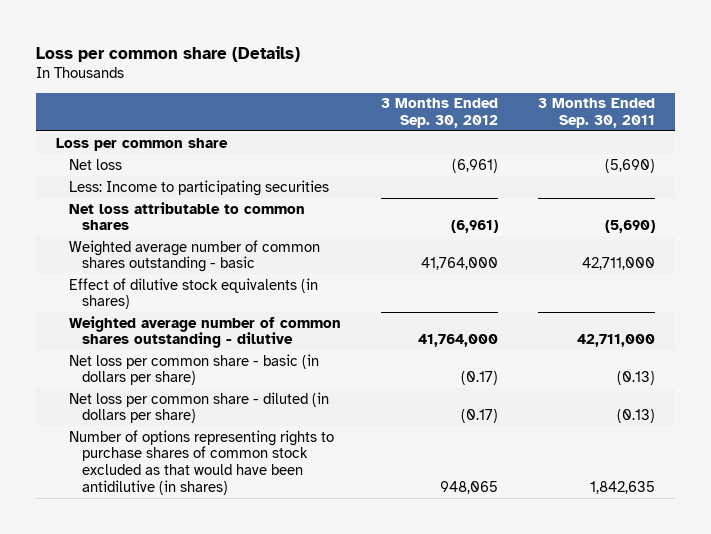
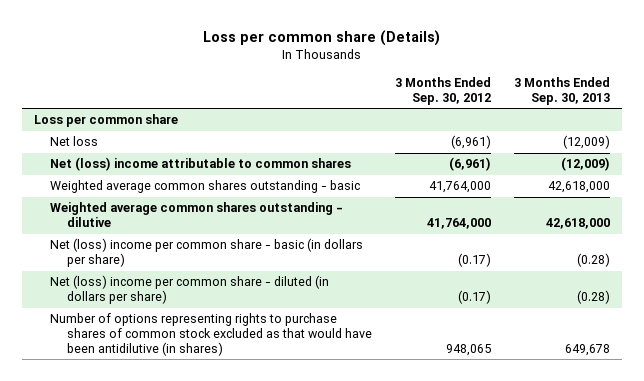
- | 3 Months Ended Sep. 30, 2012 | 3 Months Ended Sep. 30, 2011
+ | 3 Months Ended Sep. 30, 2012 | 3 Months Ended Sep. 30, 2013
- Less: Income to participating securities
- Net loss attributable to common shares | (6,961) | (5,690)
- Weighted average number of common shares outstanding - basic | 41,764,000 | 42,711,000
- Effect of dilutive stock equivalents (in shares)
- Weighted average number of common shares outstanding - dilutive | 41,764,000 | 42,711,000
- Net loss per common share - basic (in dollars per share) | (0.17) | (0.13)
- Net loss per common share - diluted (in dollars per share) | (0.17) | (0.13)
+ Net (loss) income attributable to common shares | (6,961) | (12,009)
+ Weighted average common shares outstanding - basic | 41,764,000 | 42,618,000
+ Weighted average common shares outstanding - dilutive | 41,764,000 | 42,618,000
+ Net (loss) income per common share - basic (in dollars per share) | (0.17) | (0.28)
+ Net (loss) income per common share - diluted (in dollars per share) | (0.17) | (0.28)

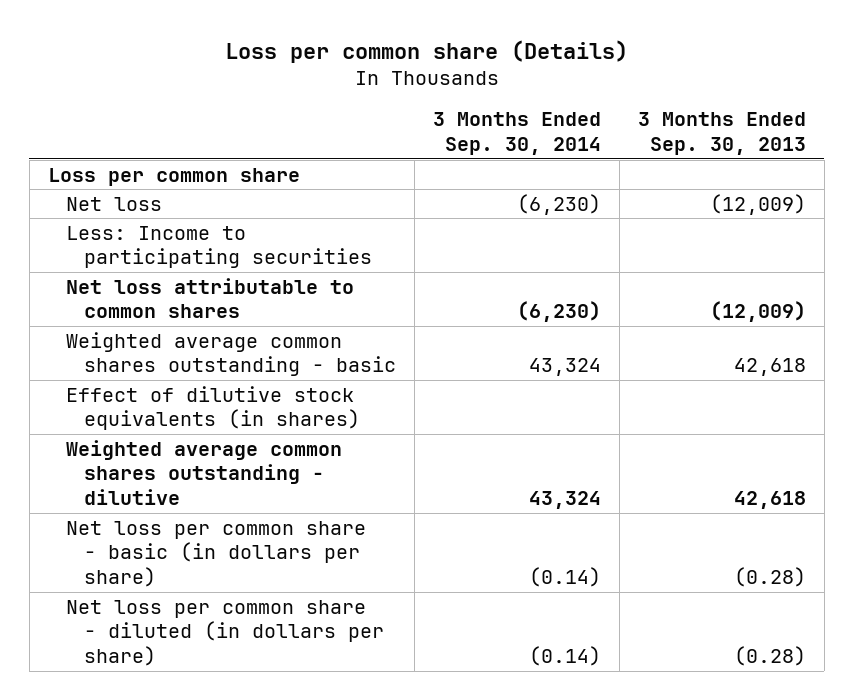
- | 3 Months Ended Sep. 30, 2012 | 3 Months Ended Sep. 30, 2013
+ | 3 Months Ended Sep. 30, 2014 | 3 Months Ended Sep. 30, 2013
- Net (loss) income attributable to common shares | (6,961) | (12,009)
- Weighted average common shares outstanding - basic | 41,764,000 | 42,618,000
- Weighted average common shares outstanding - dilutive | 41,764,000 | 42,618,000
- Net (loss) income per common share - basic (in dollars per share) | (0.17) | (0.28)
- Net (loss) income per common share - diluted (in dollars per share) | (0.17) | (0.28)
- Number of options representing rights to purchase shares of common stock excluded as that would have been antidilutive (in shares) | 948,065 | 649,678
+ Less: Income to participating securities
+ Net loss attributable to common shares | (6,230) | (12,009)
+ Weighted average common shares outstanding - basic | 43,324 | 42,618
+ Effect of dilutive stock equivalents (in shares)
+ Weighted average common shares outstanding - dilutive | 43,324 | 42,618
+ Net loss per common share - basic (in dollars per share) | (0.14) | (0.28)
+ Net loss per common share - diluted (in dollars per share) | (0.14) | (0.28)

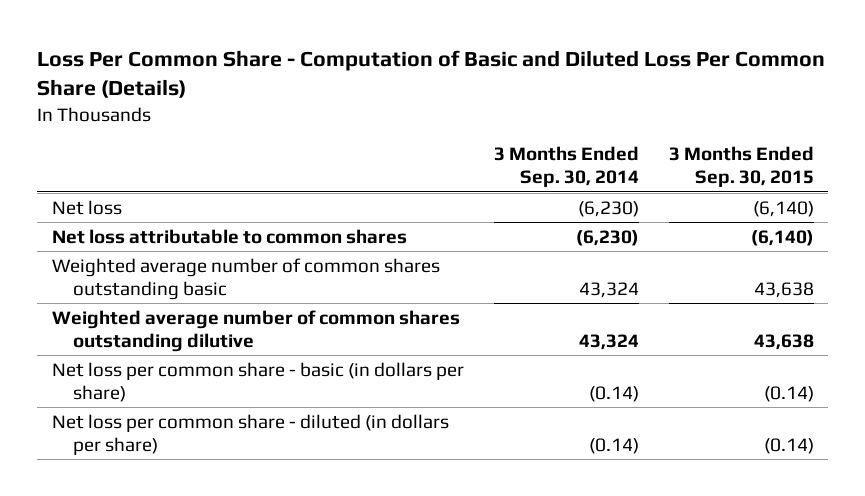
- Loss per common share (Details)
+ Loss Per Common Share - Computation of Basic and Diluted Loss Per Common Share (Details)
- | 3 Months Ended Sep. 30, 2014 | 3 Months Ended Sep. 30, 2013
+ | 3 Months Ended Sep. 30, 2014 | 3 Months Ended Sep. 30, 2015
- Loss per common share
- Less: Income to participating securities
- Weighted average common shares outstanding - basic | 43,324 | 42,618
- Effect of dilutive stock equivalents (in shares)
- Weighted average common shares outstanding - dilutive | 43,324 | 42,618
+ Weighted average number of common shares outstanding basic | 43,324 | 43,638
+ Weighted average number of common shares outstanding dilutive | 43,324 | 43,638

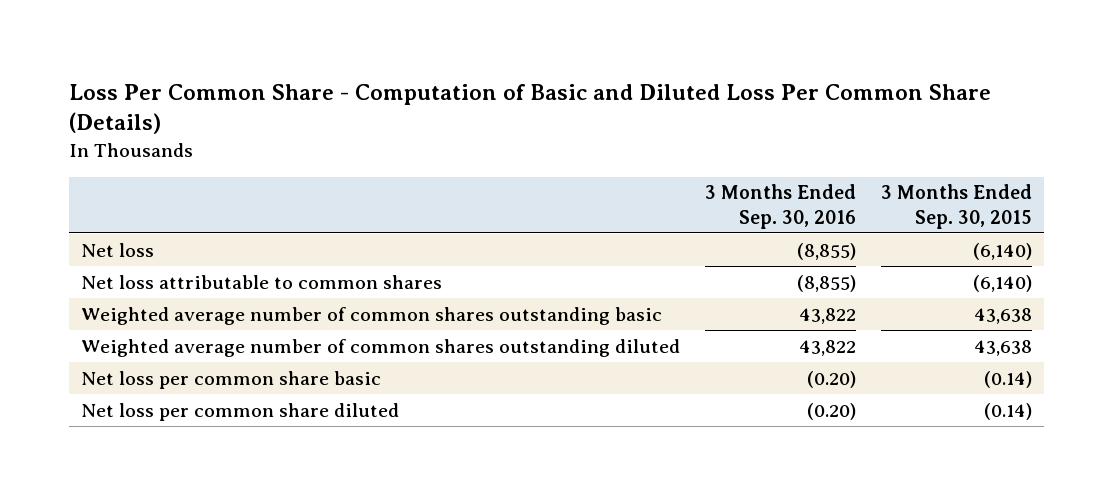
- | 3 Months Ended Sep. 30, 2014 | 3 Months Ended Sep. 30, 2015
+ | 3 Months Ended Sep. 30, 2016 | 3 Months Ended Sep. 30, 2015
- Weighted average number of common shares outstanding dilutive | 43,324 | 43,638
- Net loss per common share - basic (in dollars per share) | (0.14) | (0.14)
- Net loss per common share - diluted (in dollars per share) | (0.14) | (0.14)
+ Weighted average number of common shares outstanding diluted | 43,822 | 43,638
+ Net loss per common share basic | (0.20) | (0.14)
+ Net loss per common share diluted | (0.20) | (0.14)

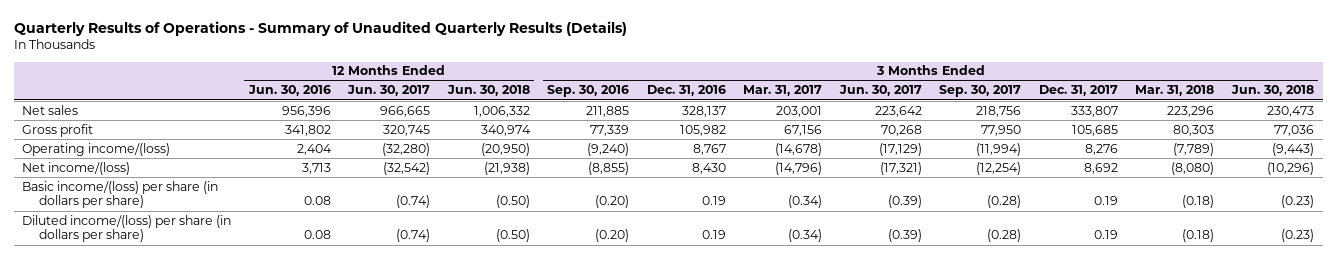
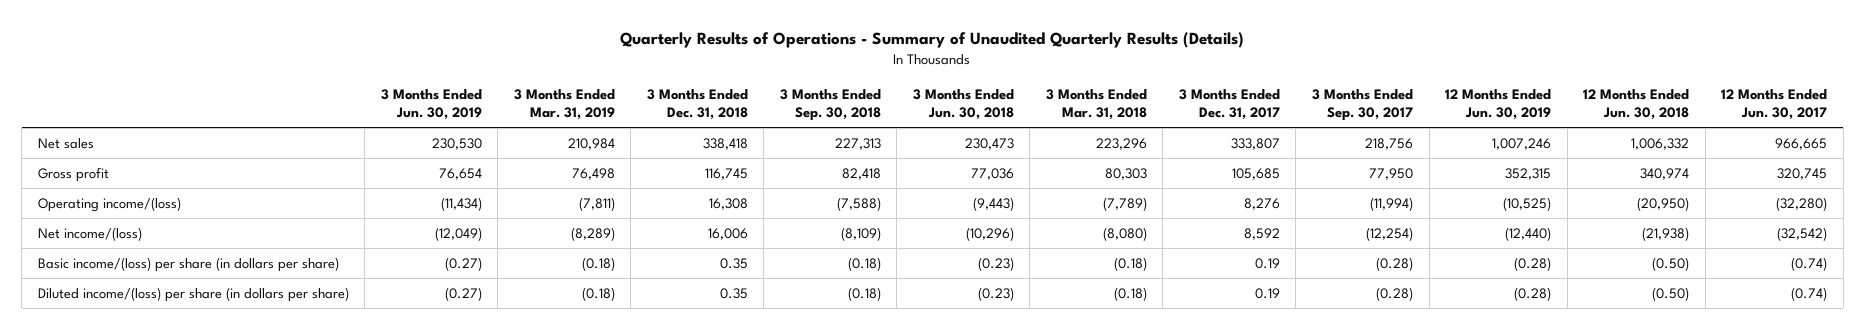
- | 12 Months Ended Jun. 30, 2016 | 12 Months Ended Jun. 30, 2017 | 12 Months Ended Jun. 30, 2018 | 3 Months Ended Sep. 30, 2016 | 3 Months Ended Dec. 31, 2016 | 3 Months Ended Mar. 31, 2017 | 3 Months Ended Jun. 30, 2017 | 3 Months Ended Sep. 30, 2017 | 3 Months Ended Dec. 31, 2017 | 3 Months Ended Mar. 31, 2018 | 3 Months Ended Jun. 30, 2018
+ | 3 Months Ended Jun. 30, 2019 | 3 Months Ended Mar. 31, 2019 | 3 Months Ended Dec. 31, 2018 | 3 Months Ended Sep. 30, 2018 | 3 Months Ended Jun. 30, 2018 | 3 Months Ended Mar. 31, 2018 | 3 Months Ended Dec. 31, 2017 | 3 Months Ended Sep. 30, 2017 | 12 Months Ended Jun. 30, 2019 | 12 Months Ended Jun. 30, 2018 | 12 Months Ended Jun. 30, 2017
- Net income/(loss) | 3,713 | (32,542) | (21,938) | (8,855) | 8,430 | (14,796) | (17,321) | (12,254) | 8,692 | (8,080) | (10,296)
+ Net income/(loss) | (12,049) | (8,289) | 16,006 | (8,109) | (10,296) | (8,080) | 8,592 | (12,254) | (12,440) | (21,938) | (32,542)

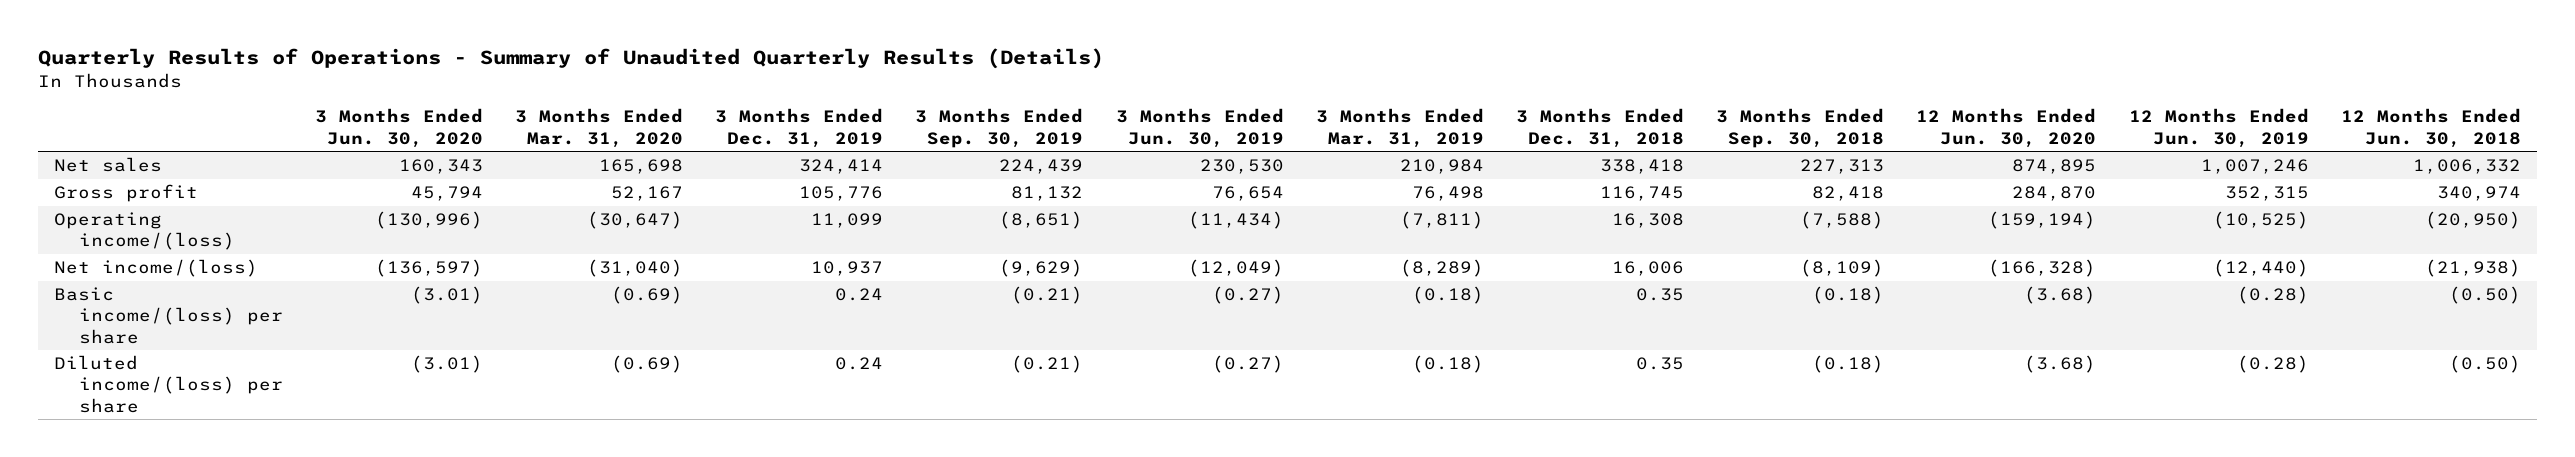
- | 3 Months Ended Jun. 30, 2019 | 3 Months Ended Mar. 31, 2019 | 3 Months Ended Dec. 31, 2018 | 3 Months Ended Sep. 30, 2018 | 3 Months Ended Jun. 30, 2018 | 3 Months Ended Mar. 31, 2018 | 3 Months Ended Dec. 31, 2017 | 3 Months Ended Sep. 30, 2017 | 12 Months Ended Jun. 30, 2019 | 12 Months Ended Jun. 30, 2018 | 12 Months Ended Jun. 30, 2017
+ | 3 Months Ended Jun. 30, 2020 | 3 Months Ended Mar. 31, 2020 | 3 Months Ended Dec. 31, 2019 | 3 Months Ended Sep. 30, 2019 | 3 Months Ended Jun. 30, 2019 | 3 Months Ended Mar. 31, 2019 | 3 Months Ended Dec. 31, 2018 | 3 Months Ended Sep. 30, 2018 | 12 Months Ended Jun. 30, 2020 | 12 Months Ended Jun. 30, 2019 | 12 Months Ended Jun. 30, 2018
- Basic income/(loss) per share (in dollars per share) | (0.27) | (0.18) | 0.35 | (0.18) | (0.23) | (0.18) | 0.19 | (0.28) | (0.28) | (0.50) | (0.74)
- Diluted income/(loss) per share (in dollars per share) | (0.27) | (0.18) | 0.35 | (0.18) | (0.23) | (0.18) | 0.19 | (0.28) | (0.28) | (0.50) | (0.74)
+ Basic income/(loss) per share | (3.01) | (0.69) | 0.24 | (0.21) | (0.27) | (0.18) | 0.35 | (0.18) | (3.68) | (0.28) | (0.50)
+ Diluted income/(loss) per share | (3.01) | (0.69) | 0.24 | (0.21) | (0.27) | (0.18) | 0.35 | (0.18) | (3.68) | (0.28) | (0.50)

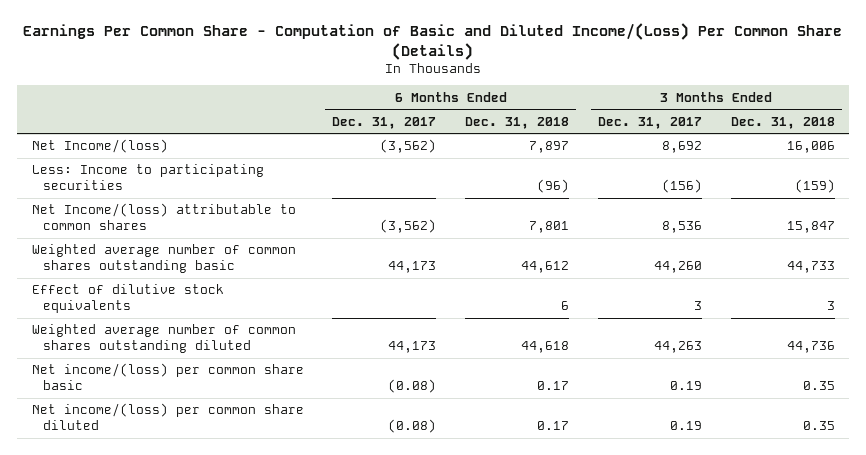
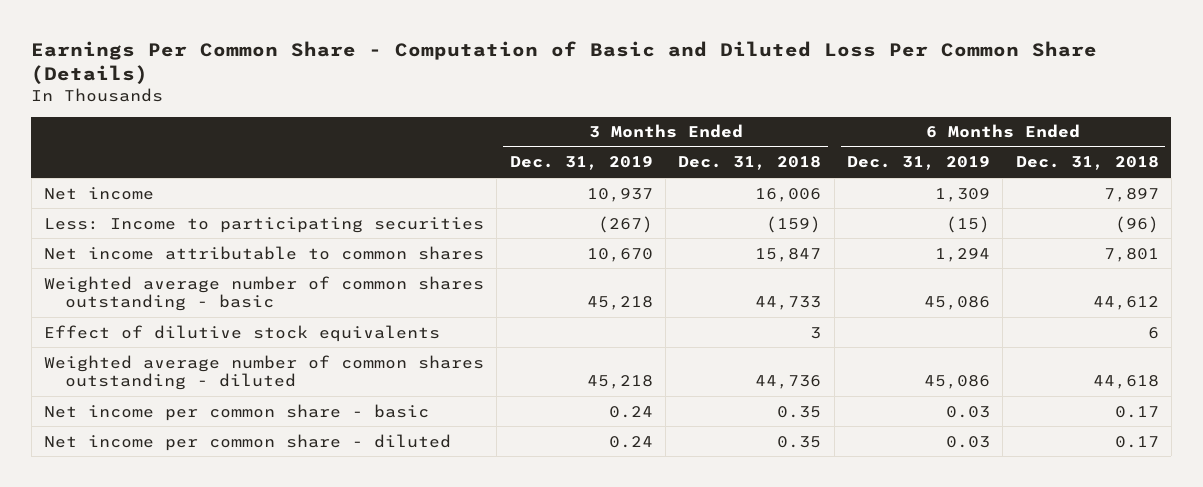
- Earnings Per Common Share - Computation of Basic and Diluted Income/(Loss) Per Common Share (Details)
+ Earnings Per Common Share - Computation of Basic and Diluted Loss Per Common Share (Details)
- | 6 Months Ended Dec. 31, 2017 | 6 Months Ended Dec. 31, 2018 | 3 Months Ended Dec. 31, 2017 | 3 Months Ended Dec. 31, 2018
+ | 3 Months Ended Dec. 31, 2019 | 3 Months Ended Dec. 31, 2018 | 6 Months Ended Dec. 31, 2019 | 6 Months Ended Dec. 31, 2018
- Net Income/(loss) | (3,562) | 7,897 | 8,692 | 16,006
+ Net income | 10,937 | 16,006 | 1,309 | 7,897
- Net Income/(loss) attributable to common shares | (3,562) | 7,801 | 8,536 | 15,847
- Weighted average number of common shares outstanding basic | 44,173 | 44,612 | 44,260 | 44,733
+ Net income attributable to common shares | 10,670 | 15,847 | 1,294 | 7,801
+ Weighted average number of common shares outstanding - basic | 45,218 | 44,733 | 45,086 | 44,612
- Weighted average number of common shares outstanding diluted | 44,173 | 44,618 | 44,263 | 44,736
- Net income/(loss) per common share basic | (0.08) | 0.17 | 0.19 | 0.35
- Net income/(loss) per common share diluted | (0.08) | 0.17 | 0.19 | 0.35
+ Weighted average number of common shares outstanding - diluted | 45,218 | 44,736 | 45,086 | 44,618
+ Net income per common share - basic | 0.24 | 0.35 | 0.03 | 0.17
+ Net income per common share - diluted | 0.24 | 0.35 | 0.03 | 0.17

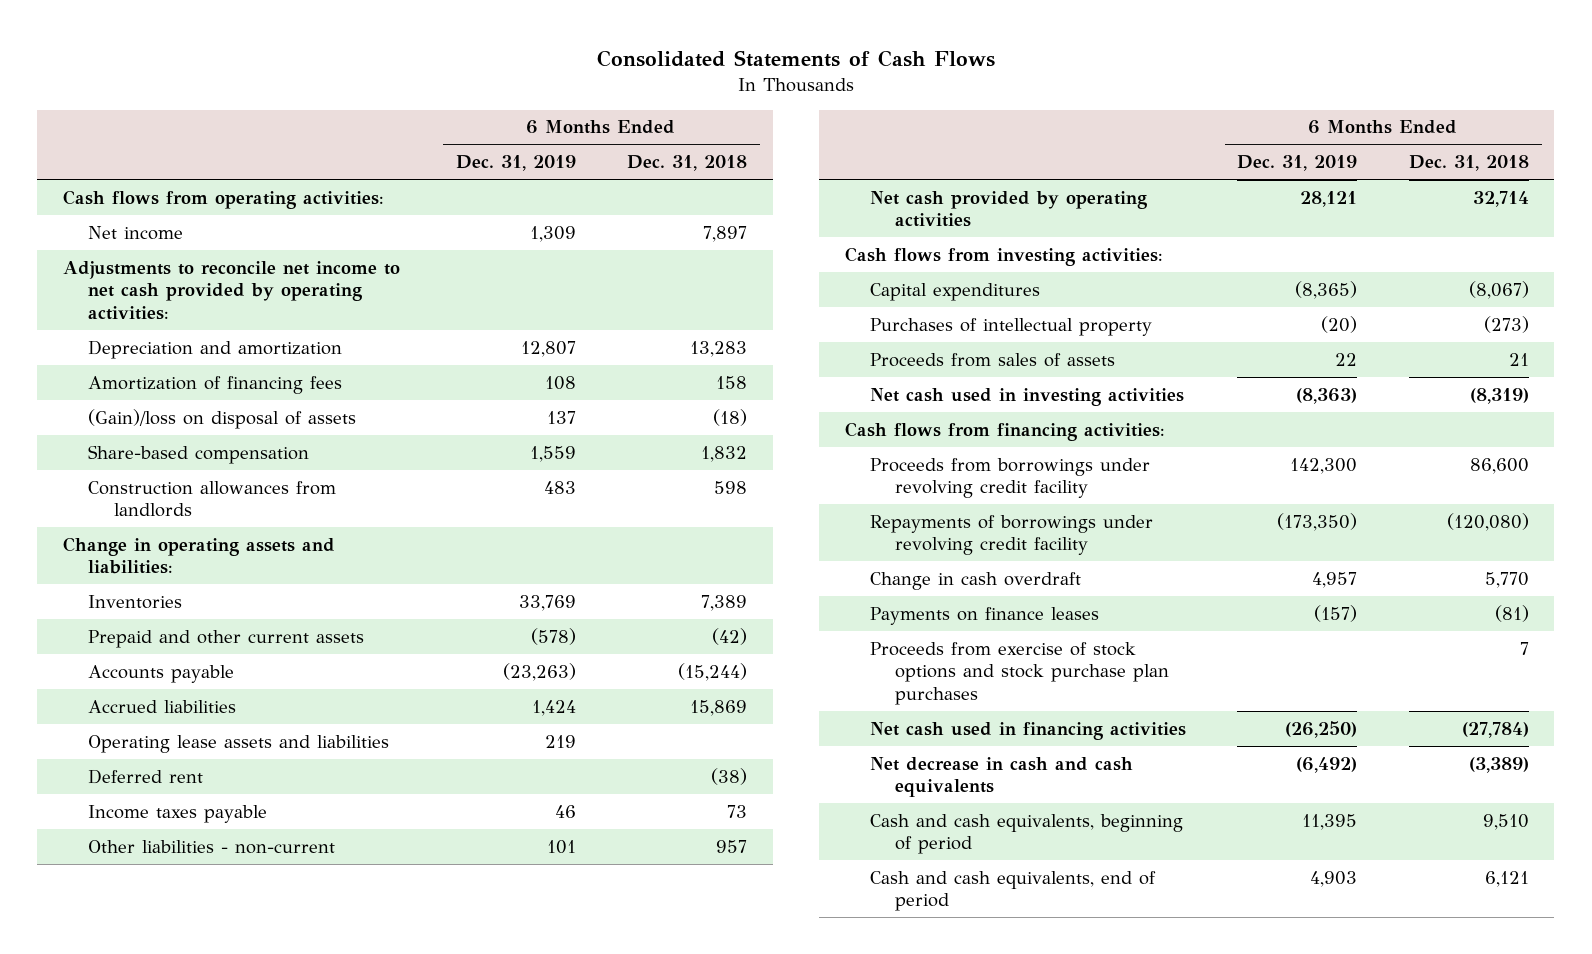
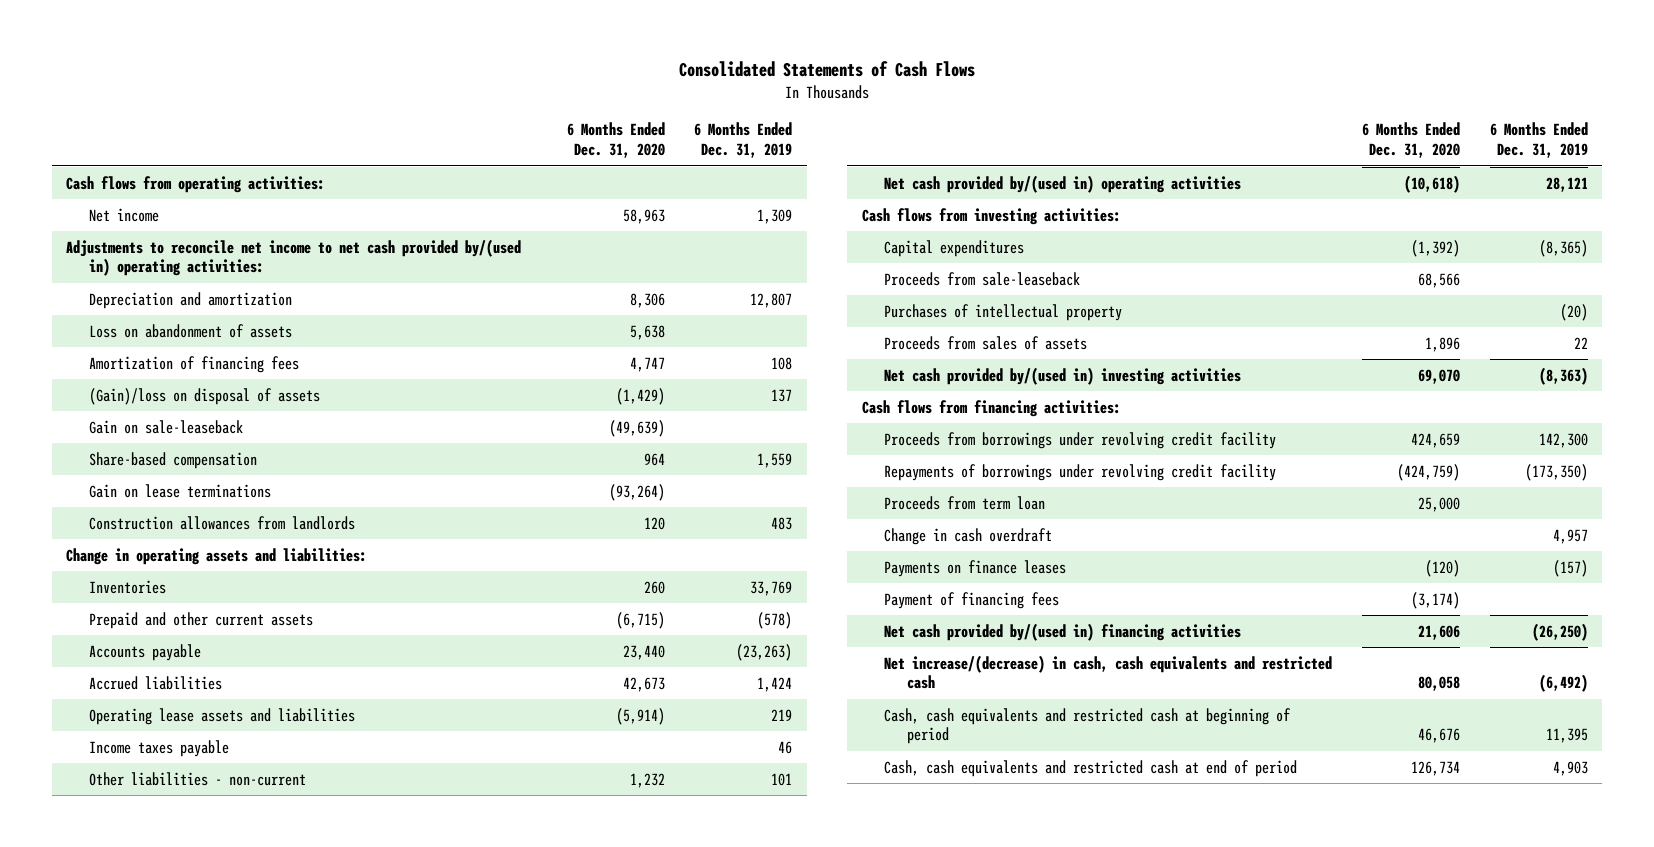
- | 6 Months Ended Dec. 31, 2019 | 6 Months Ended Dec. 31, 2018
+ | 6 Months Ended Dec. 31, 2020 | 6 Months Ended Dec. 31, 2019
- Adjustments to reconcile net income to net cash provided by operating activities:
+ Adjustments to reconcile net income to net cash provided by/(used in) operating activities:
+ Loss on abandonment of assets | 5,638 |
+ Gain on sale-leaseback | (49,639) |
+ Gain on lease terminations | (93,264) |
- Deferred rent | | (38)
- Net cash provided by operating activities | 28,121 | 32,714
+ Net cash provided by/(used in) operating activities | (10,618) | 28,121
+ Proceeds from sale-leaseback | 68,566 |
- Net cash used in investing activities | (8,363) | (8,319)
+ Net cash provided by/(used in) investing activities | 69,070 | (8,363)
+ Proceeds from term loan | 25,000 |
- Proceeds from exercise of stock options and stock purchase plan purchases | | 7
- Net cash used in financing activities | (26,250) | (27,784)
- Net decrease in cash and cash equivalents | (6,492) | (3,389)
- Cash and cash equivalents, beginning of period | 11,395 | 9,510
- Cash and cash equivalents, end of period | 4,903 | 6,121
+ Payment of financing fees | (3,174) |
+ Net cash provided by/(used in) financing activities | 21,606 | (26,250)
+ Net increase/(decrease) in cash, cash equivalents and restricted cash | 80,058 | (6,492)
+ Cash, cash equivalents and restricted cash at beginning of period | 46,676 | 11,395
+ Cash, cash equivalents and restricted cash at end of period | 126,734 | 4,903

